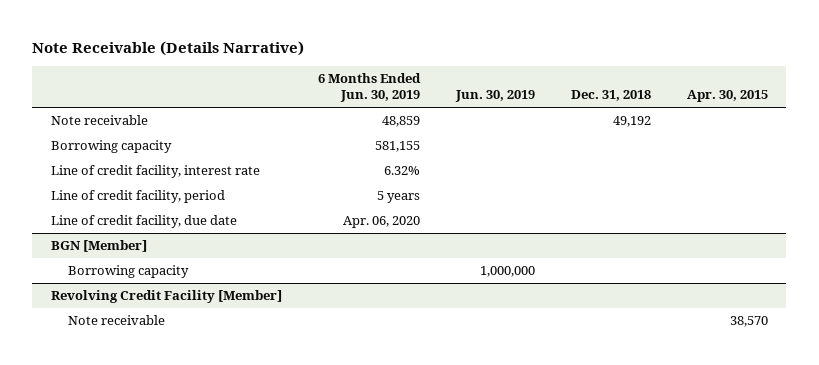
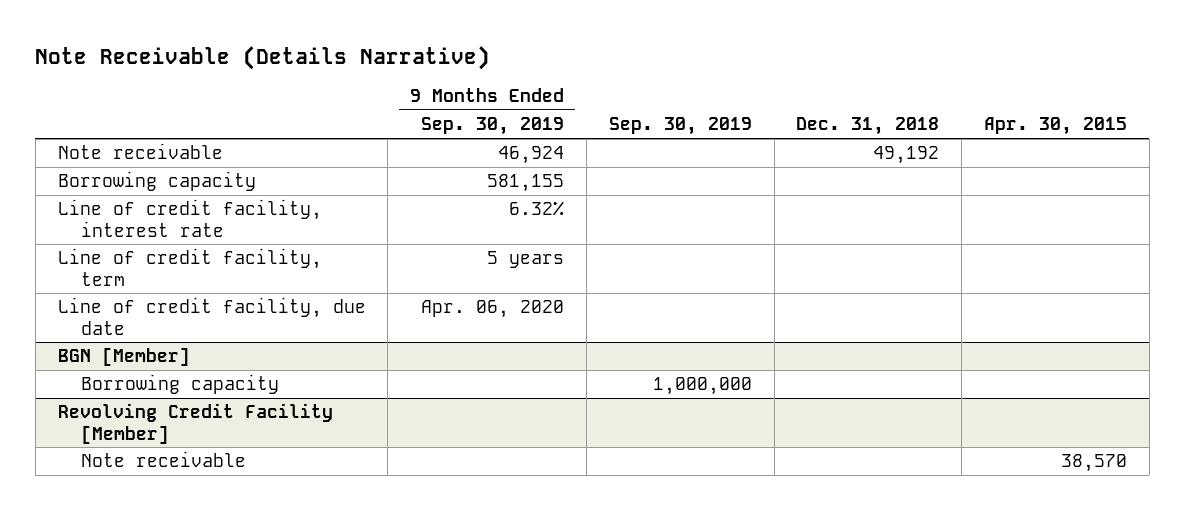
- | 6 Months Ended Jun. 30, 2019 | Jun. 30, 2019 | Dec. 31, 2018 | Apr. 30, 2015
+ | 9 Months Ended Sep. 30, 2019 | Sep. 30, 2019 | Dec. 31, 2018 | Apr. 30, 2015
- Line of credit facility, period | 5 years | | |
+ Line of credit facility, term | 5 years | | |

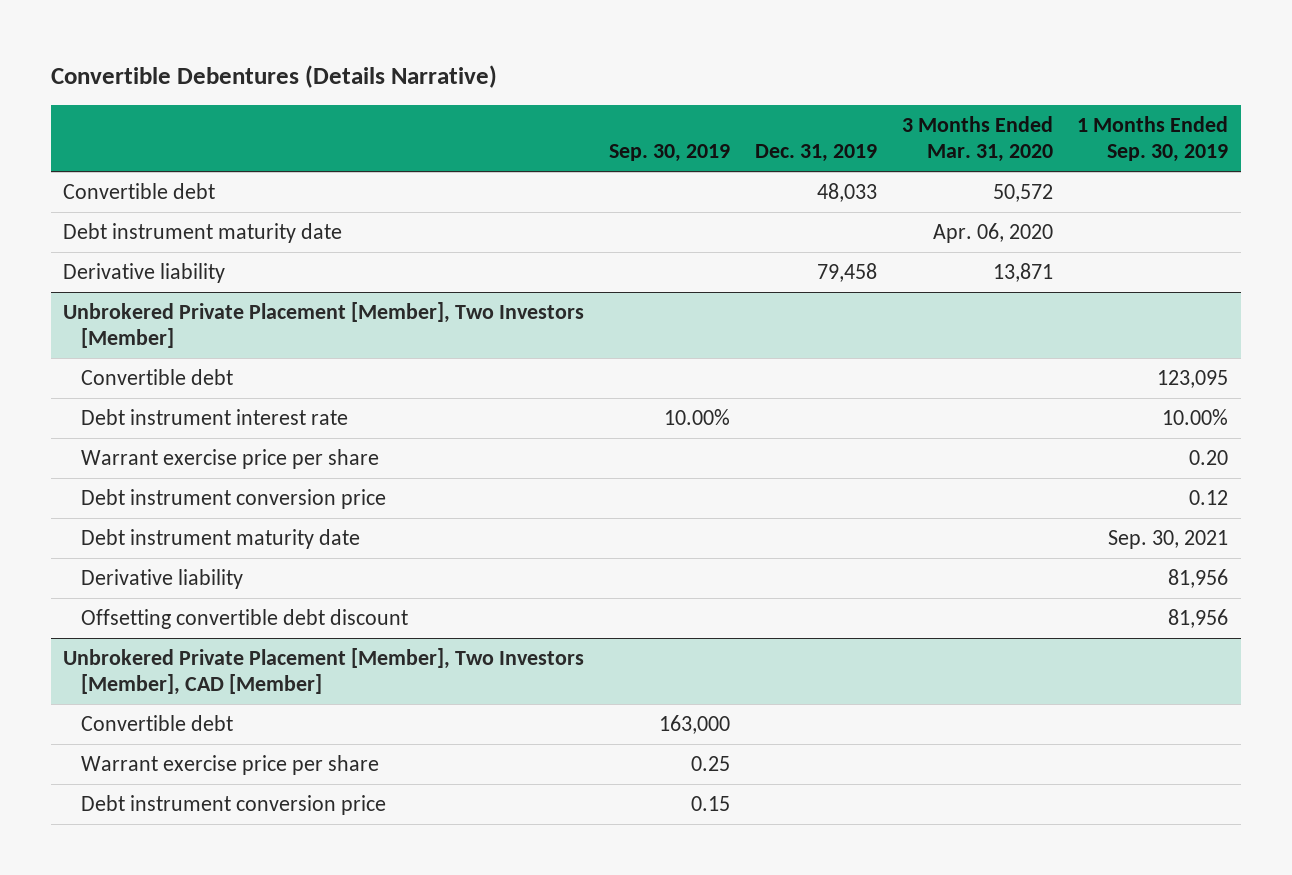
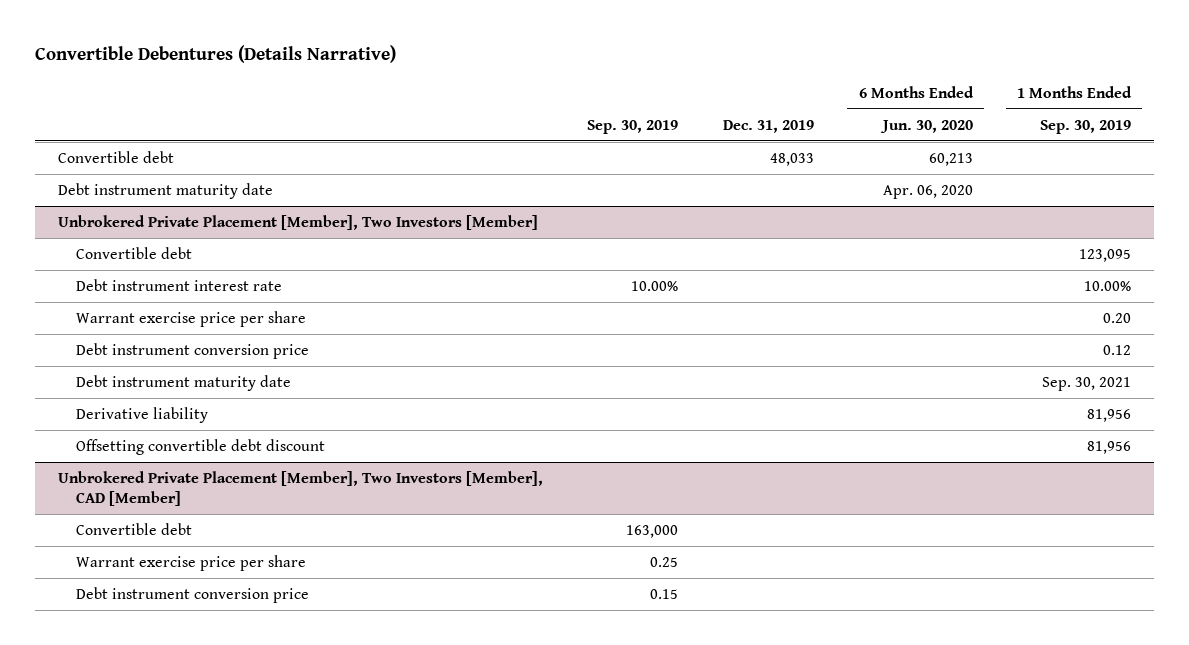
- | Sep. 30, 2019 | Dec. 31, 2019 | 3 Months Ended Mar. 31, 2020 | 1 Months Ended Sep. 30, 2019
+ | Sep. 30, 2019 | Dec. 31, 2019 | 6 Months Ended Jun. 30, 2020 | 1 Months Ended Sep. 30, 2019
- Derivative liability | | 79,458 | 13,871 |

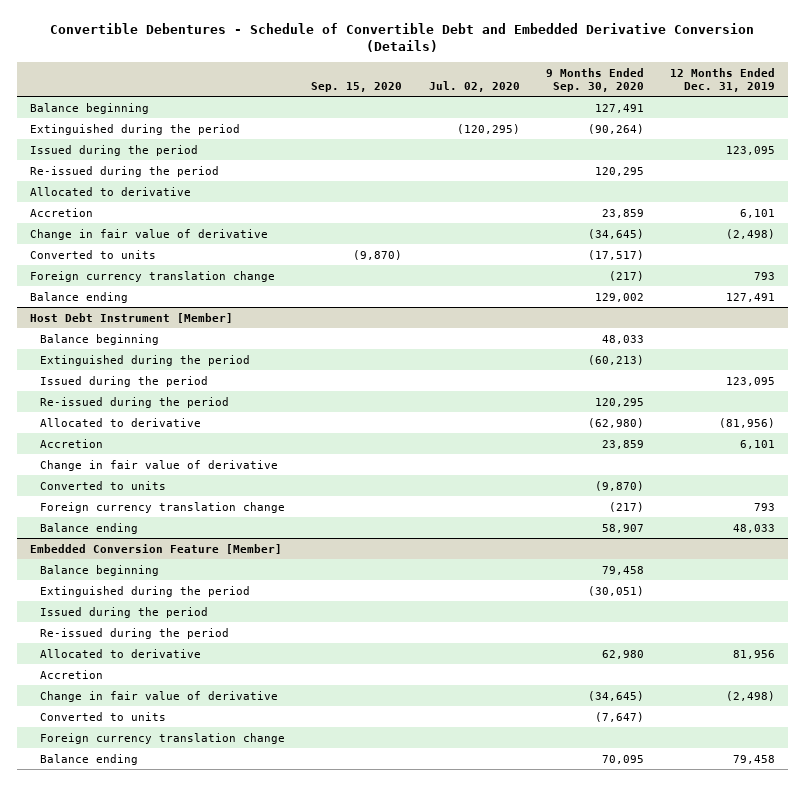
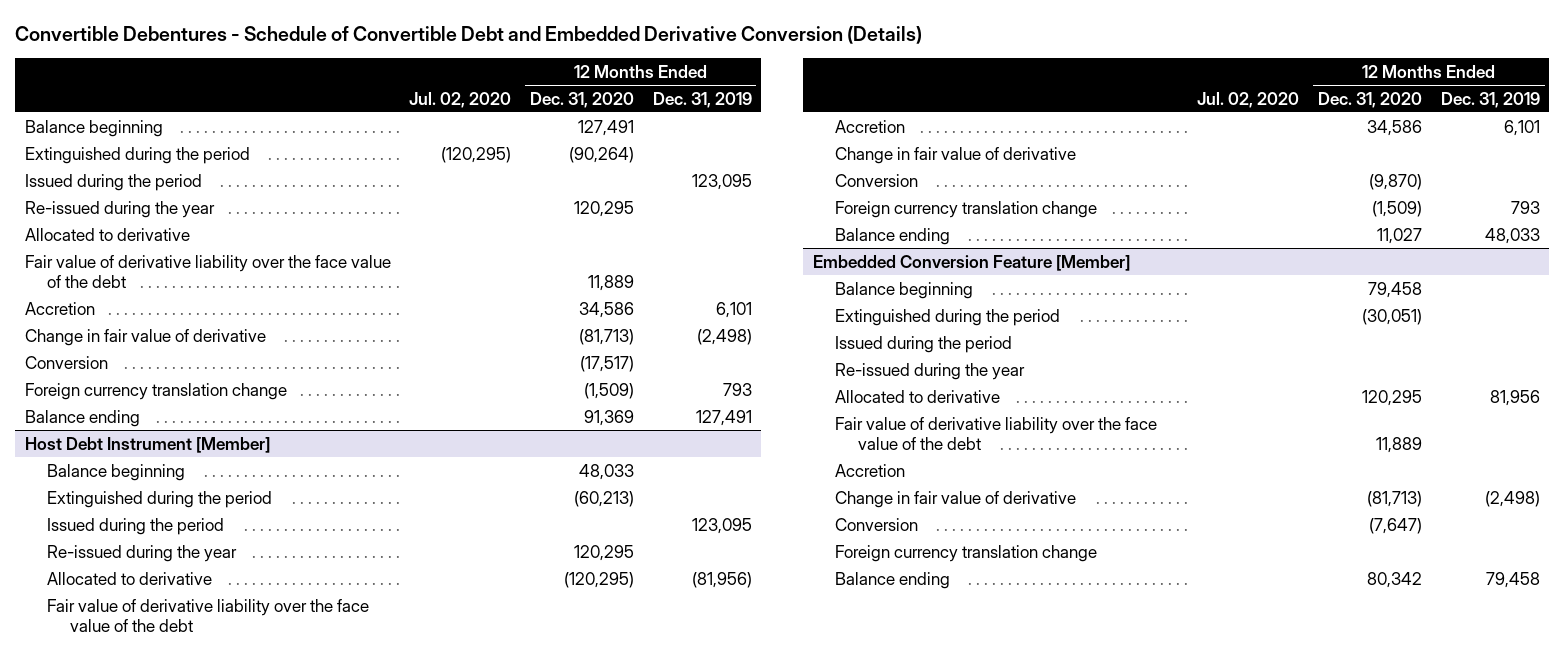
- | Sep. 15, 2020 | Jul. 02, 2020 | 9 Months Ended Sep. 30, 2020 | 12 Months Ended Dec. 31, 2019
+ | Jul. 02, 2020 | 12 Months Ended Dec. 31, 2020 | 12 Months Ended Dec. 31, 2019
- Re-issued during the period | | | 120,295 |
+ Re-issued during the year | | 120,295 |
+ Fair value of derivative liability over the face value of the debt | | 11,889 |
- Converted to units | (9,870) | | (17,517) |
+ Conversion | | (17,517) |
@ Host Debt Instrument [Member]
- Re-issued during the period | | | 120,295 |
+ Re-issued during the year | | 120,295 |
+ Fair value of derivative liability over the face value of the debt
- Converted to units | | | (9,870) |
+ Conversion | | (9,870) |
@ Embedded Conversion Feature [Member]
- Re-issued during the period
+ Re-issued during the year
+ Fair value of derivative liability over the face value of the debt | | 11,889 |
- Converted to units | | | (7,647) |
+ Conversion | | (7,647) |

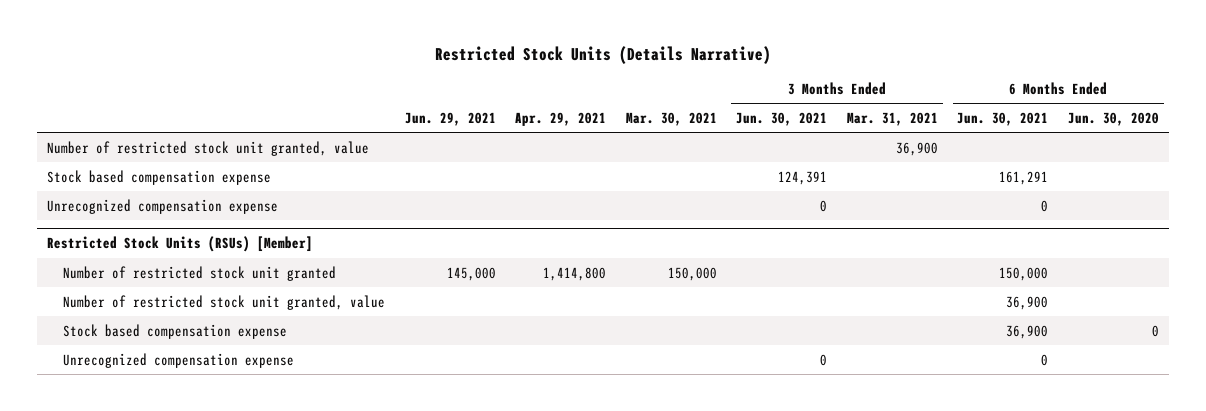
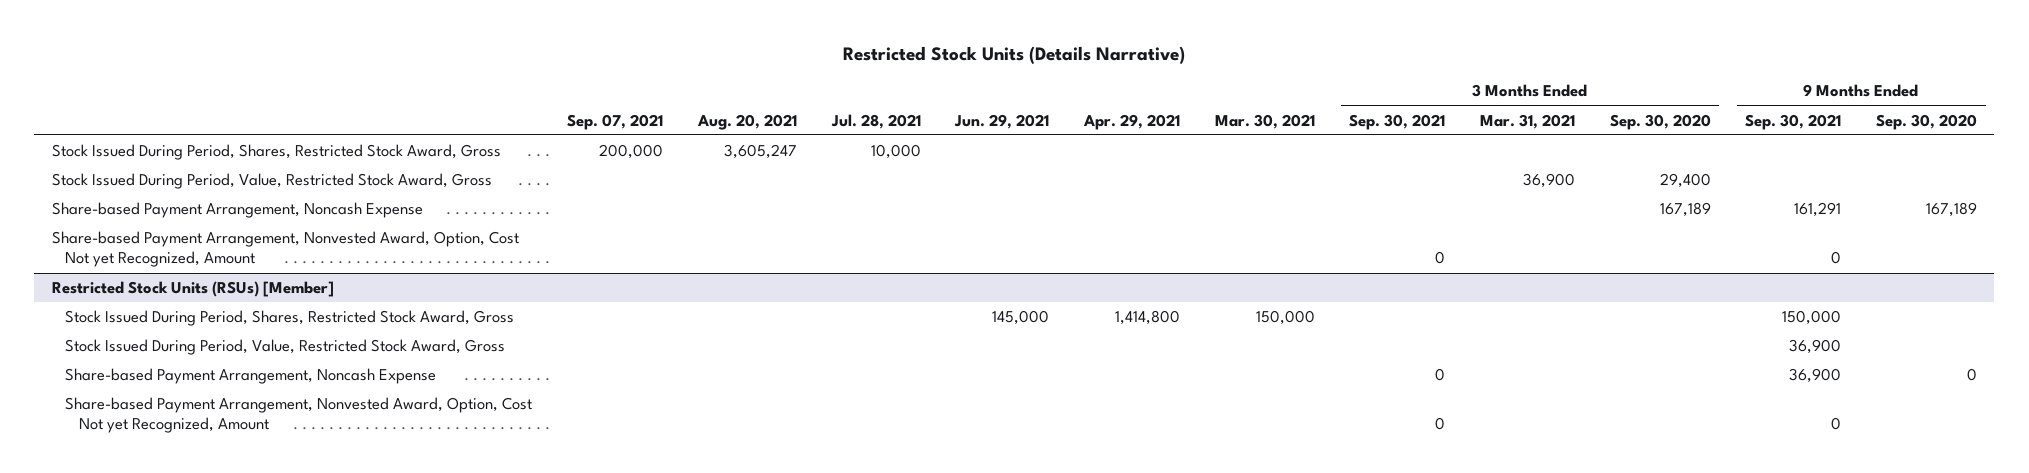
- | Jun. 29, 2021 | Apr. 29, 2021 | Mar. 30, 2021 | 3 Months Ended Jun. 30, 2021 | 3 Months Ended Mar. 31, 2021 | 6 Months Ended Jun. 30, 2021 | 6 Months Ended Jun. 30, 2020
+ | Sep. 07, 2021 | Aug. 20, 2021 | Jul. 28, 2021 | Jun. 29, 2021 | Apr. 29, 2021 | Mar. 30, 2021 | 3 Months Ended Sep. 30, 2021 | 3 Months Ended Mar. 31, 2021 | 3 Months Ended Sep. 30, 2020 | 9 Months Ended Sep. 30, 2021 | 9 Months Ended Sep. 30, 2020
- Number of restricted stock unit granted, value | | | | | 36,900 | |
- Stock based compensation expense | | | | 124,391 | | 161,291 |
- Unrecognized compensation expense | | | | 0 | | 0 |
+ Stock Issued During Period, Shares, Restricted Stock Award, Gross | 200,000 | 3,605,247 | 10,000 | | | | | | | |
+ Stock Issued During Period, Value, Restricted Stock Award, Gross | | | | | | | | 36,900 | 29,400 | |
+ Share-based Payment Arrangement, Noncash Expense | | | | | | | | | 167,189 | 161,291 | 167,189
+ Share-based Payment Arrangement, Nonvested Award, Option, Cost Not yet Recognized, Amount | | | | | | | 0 | | | 0 |
@ Restricted Stock Units (RSUs) [Member]
- Number of restricted stock unit granted | 145,000 | 1,414,800 | 150,000 | | | 150,000 |
- Number of restricted stock unit granted, value | | | | | | 36,900 |
- Stock based compensation expense | | | | | | 36,900 | 0
- Unrecognized compensation expense | | | | 0 | | 0 |
+ Stock Issued During Period, Shares, Restricted Stock Award, Gross | | | | 145,000 | 1,414,800 | 150,000 | | | | 150,000 |
+ Stock Issued During Period, Value, Restricted Stock Award, Gross | | | | | | | | | | 36,900 |
+ Share-based Payment Arrangement, Noncash Expense | | | | | | | 0 | | | 36,900 | 0
+ Share-based Payment Arrangement, Nonvested Award, Option, Cost Not yet Recognized, Amount | | | | | | | 0 | | | 0 |

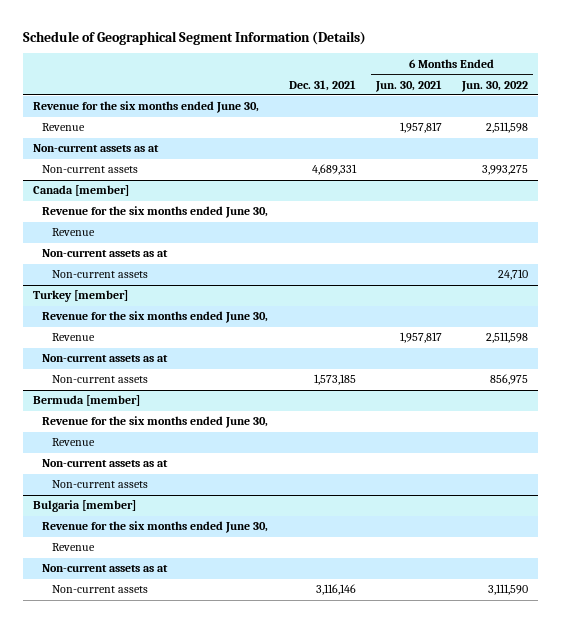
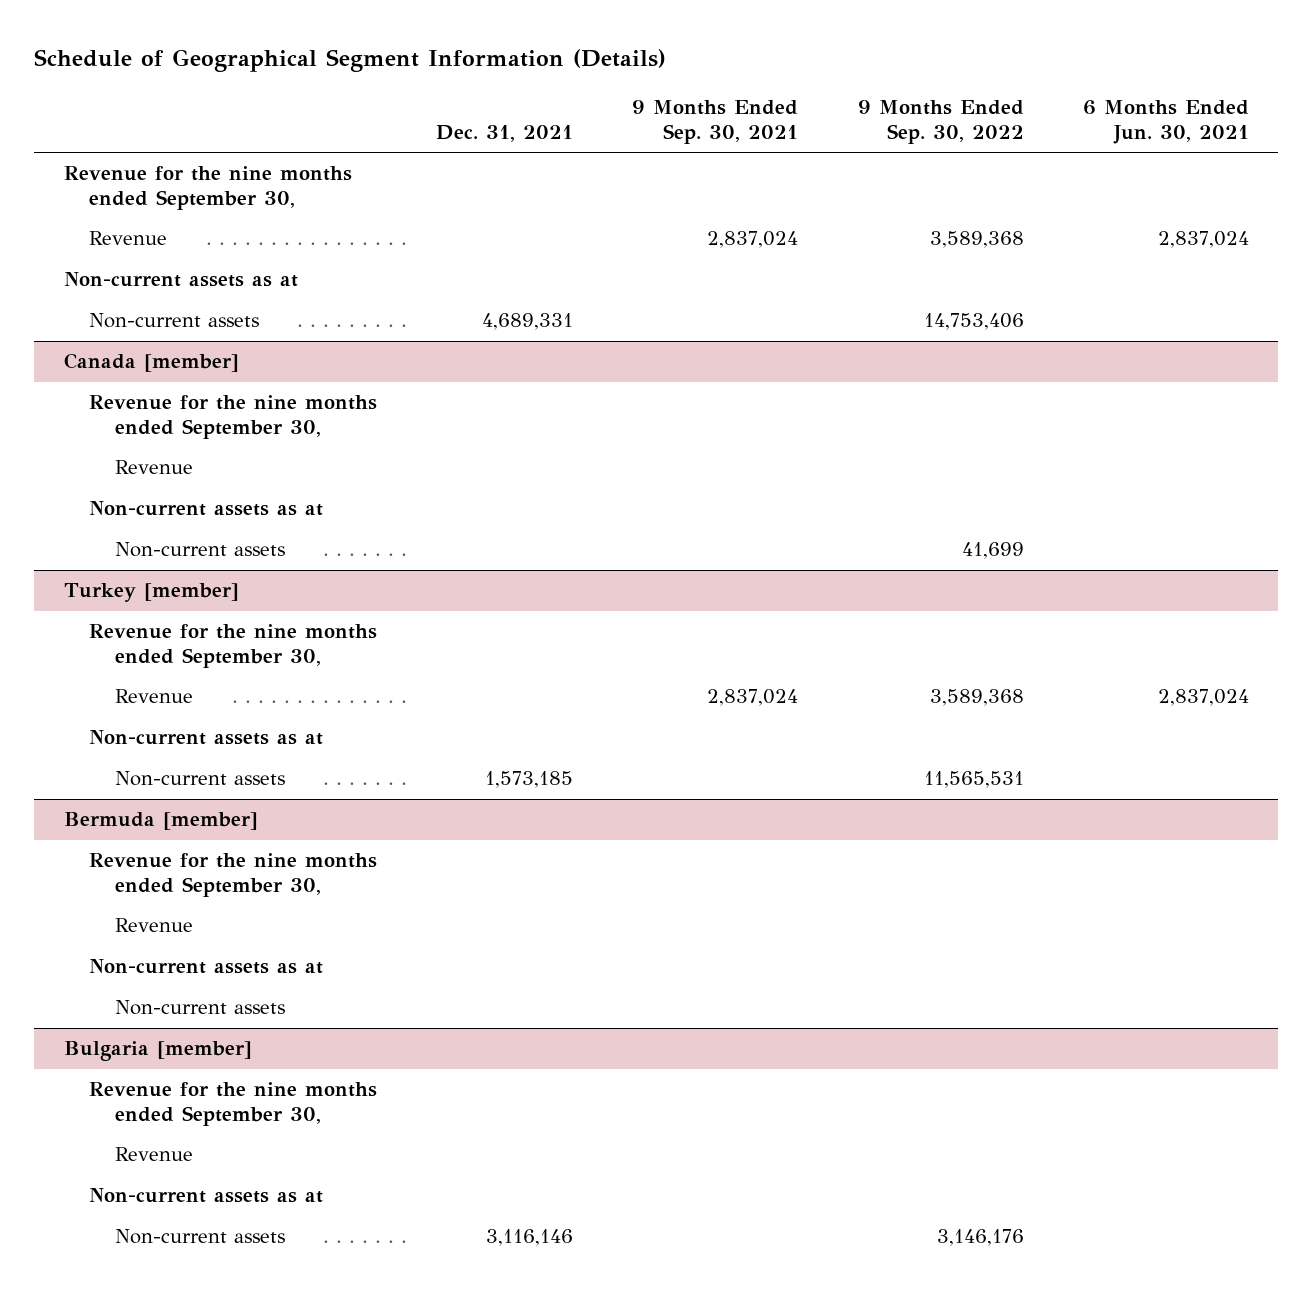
- | Dec. 31, 2021 | 6 Months Ended Jun. 30, 2021 | 6 Months Ended Jun. 30, 2022
+ | Dec. 31, 2021 | 9 Months Ended Sep. 30, 2021 | 9 Months Ended Sep. 30, 2022 | 6 Months Ended Jun. 30, 2021
- Revenue for the six months ended June 30,
- Revenue | | 1,957,817 | 2,511,598
+ Revenue for the nine months ended September 30,
+ Revenue | | 2,837,024 | 3,589,368 | 2,837,024
@ Canada [member]
- Revenue for the six months ended June 30,
+ Revenue for the nine months ended September 30,
@ Turkey [member]
- Revenue for the six months ended June 30,
- Revenue | | 1,957,817 | 2,511,598
+ Revenue for the nine months ended September 30,
+ Revenue | | 2,837,024 | 3,589,368 | 2,837,024
@ Bermuda [member]
- Revenue for the six months ended June 30,
+ Revenue for the nine months ended September 30,
@ Bulgaria [member]
- Revenue for the six months ended June 30,
+ Revenue for the nine months ended September 30,

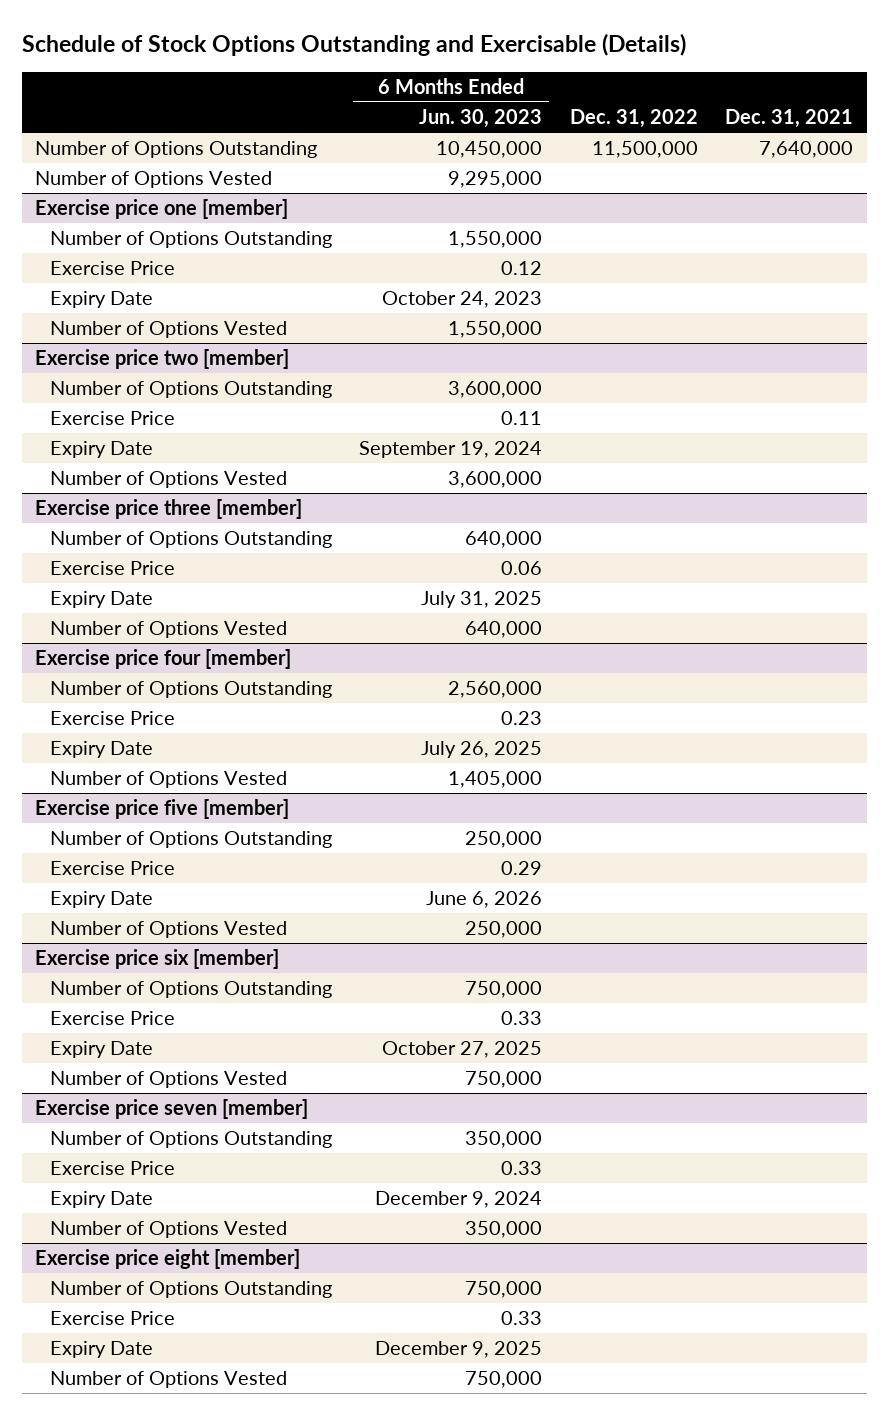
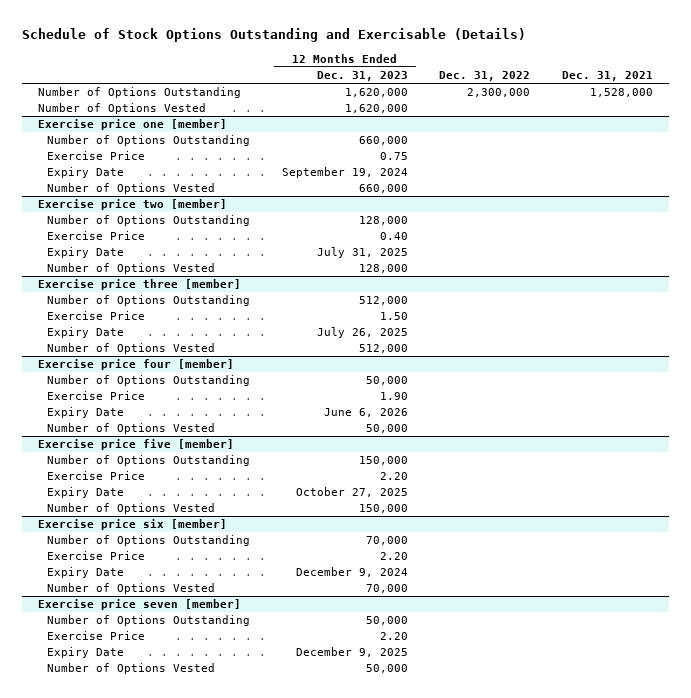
- | 6 Months Ended Jun. 30, 2023 | Dec. 31, 2022 | Dec. 31, 2021
+ | 12 Months Ended Dec. 31, 2023 | Dec. 31, 2022 | Dec. 31, 2021
- Number of Options Outstanding | 10,450,000 | 11,500,000 | 7,640,000
+ Number of Options Outstanding | 1,620,000 | 2,300,000 | 1,528,000
- Exercise price eight [member]
- Number of Options Outstanding | 750,000 | |
- Exercise Price | 0.33 | |
- Expiry Date | December 9, 2025 | |
- Number of Options Vested | 750,000 | |

